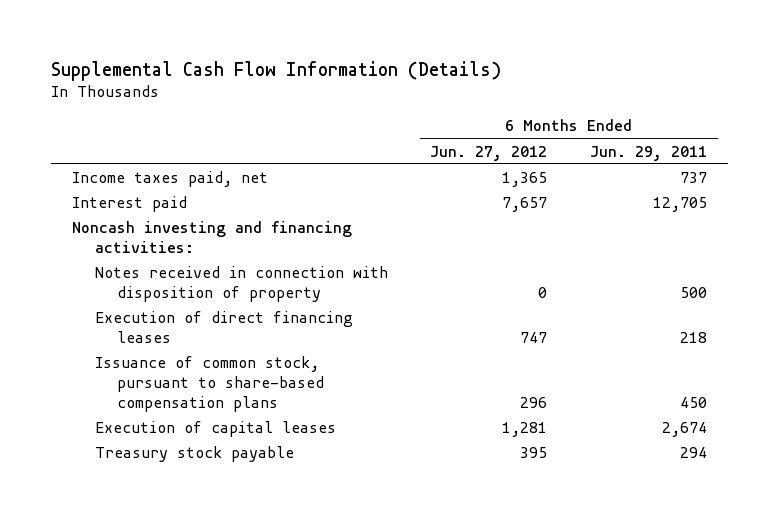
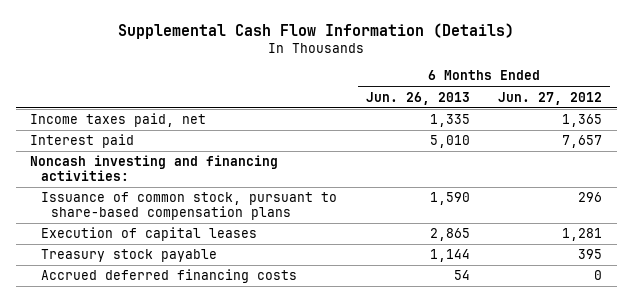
- | 6 Months Ended Jun. 27, 2012 | 6 Months Ended Jun. 29, 2011
+ | 6 Months Ended Jun. 26, 2013 | 6 Months Ended Jun. 27, 2012
- Notes received in connection with disposition of property | 0 | 500
- Execution of direct financing leases | 747 | 218
+ Accrued deferred financing costs | 54 | 0

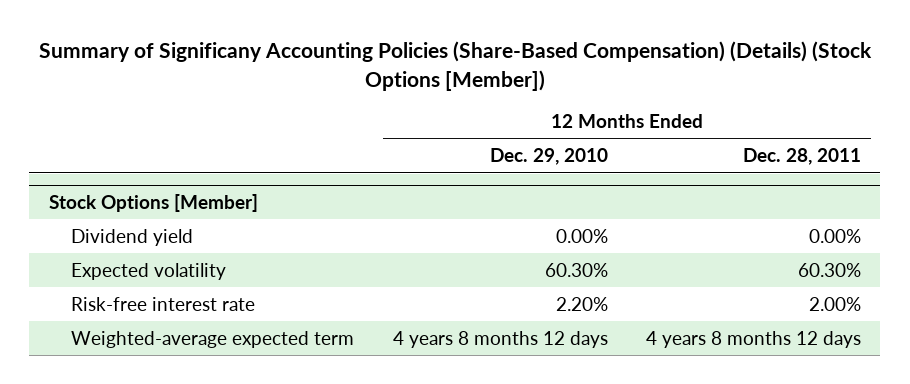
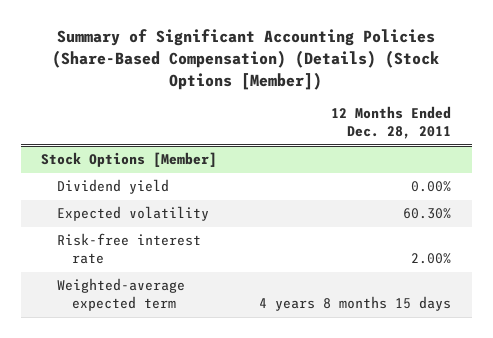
- Summary of Significany Accounting Policies (Share-Based Compensation) (Details) (Stock Options [Member])
+ Summary of Significant Accounting Policies (Share-Based Compensation) (Details) (Stock Options [Member])
- | 12 Months Ended Dec. 29, 2010 | 12 Months Ended Dec. 28, 2011
+ | 12 Months Ended Dec. 28, 2011
@ Stock Options [Member]
- Weighted-average expected term | 4 years 8 months 12 days | 4 years 8 months 12 days
+ Weighted-average expected term | 4 years 8 months 15 days

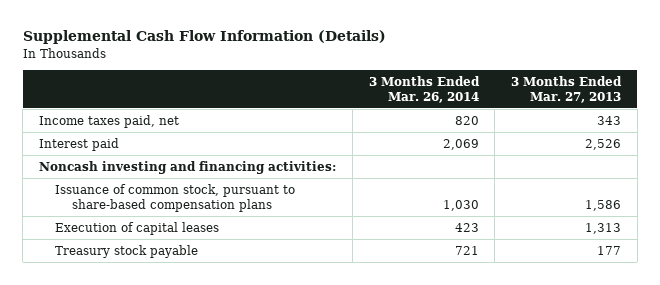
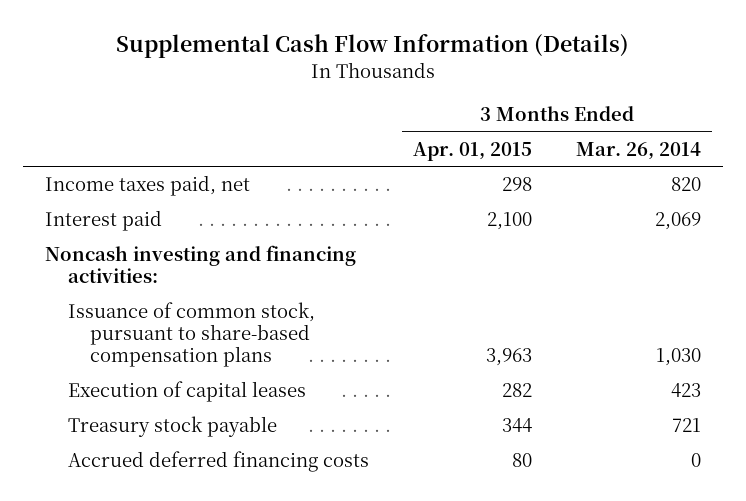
- | 3 Months Ended Mar. 26, 2014 | 3 Months Ended Mar. 27, 2013
+ | 3 Months Ended Apr. 01, 2015 | 3 Months Ended Mar. 26, 2014
+ Accrued deferred financing costs | 80 | 0

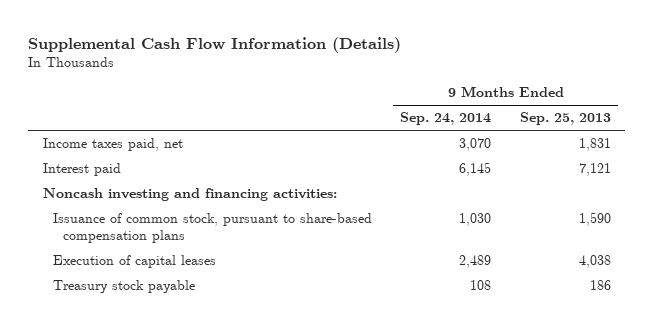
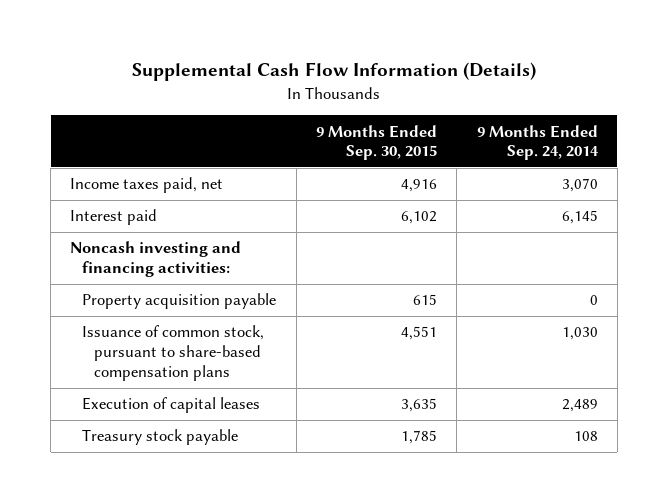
- | 9 Months Ended Sep. 24, 2014 | 9 Months Ended Sep. 25, 2013
+ | 9 Months Ended Sep. 30, 2015 | 9 Months Ended Sep. 24, 2014
+ Property acquisition payable | 615 | 0

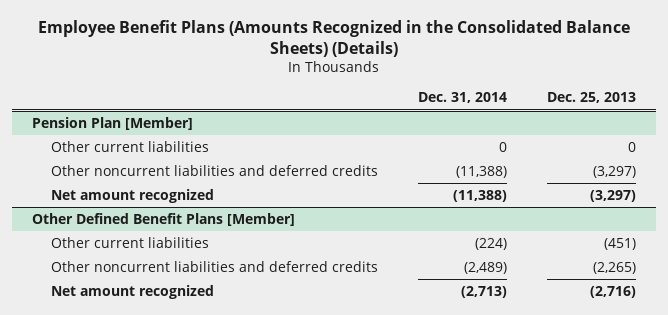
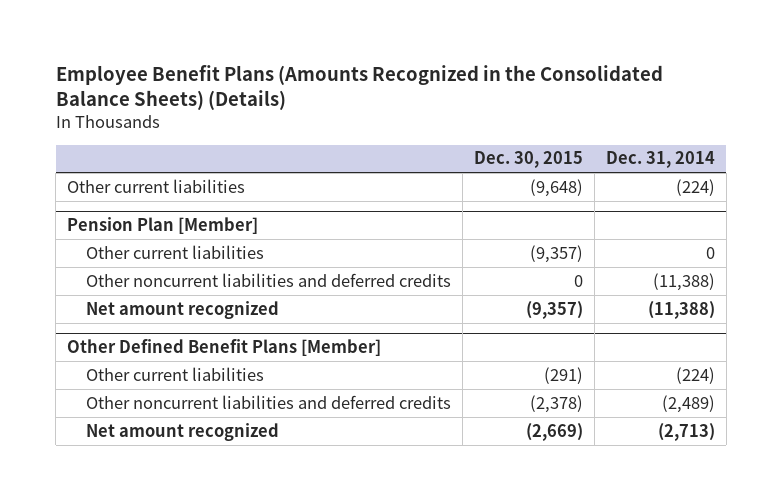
- | Dec. 31, 2014 | Dec. 25, 2013
+ | Dec. 30, 2015 | Dec. 31, 2014
+ Other current liabilities | (9,648) | (224)

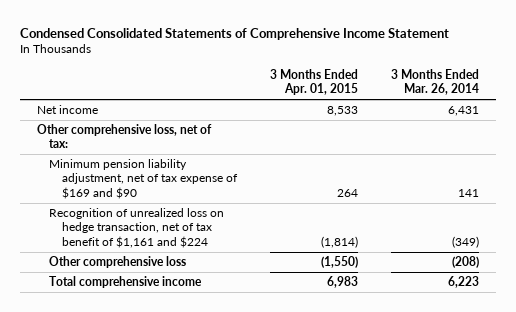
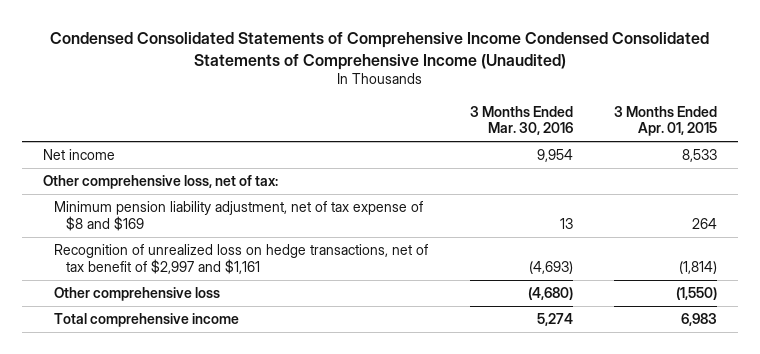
- Condensed Consolidated Statements of Comprehensive Income Statement
+ Condensed Consolidated Statements of Comprehensive Income Condensed Consolidated Statements of Comprehensive Income (Unaudited)
- | 3 Months Ended Apr. 01, 2015 | 3 Months Ended Mar. 26, 2014
+ | 3 Months Ended Mar. 30, 2016 | 3 Months Ended Apr. 01, 2015
- Minimum pension liability adjustment, net of tax expense of $169 and $90 | 264 | 141
- Recognition of unrealized loss on hedge transaction, net of tax benefit of $1,161 and $224 | (1,814) | (349)
+ Minimum pension liability adjustment, net of tax expense of $8 and $169 | 13 | 264
+ Recognition of unrealized loss on hedge transactions, net of tax benefit of $2,997 and $1,161 | (4,693) | (1,814)

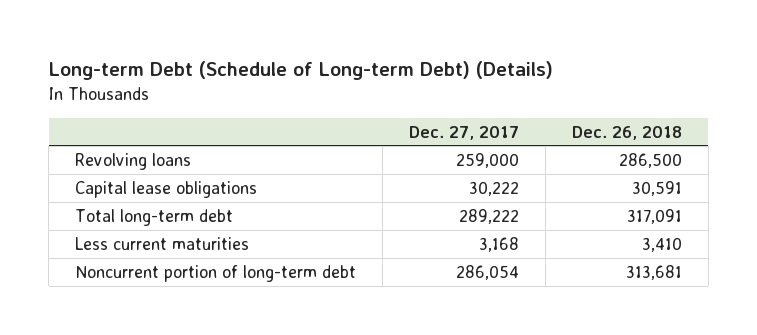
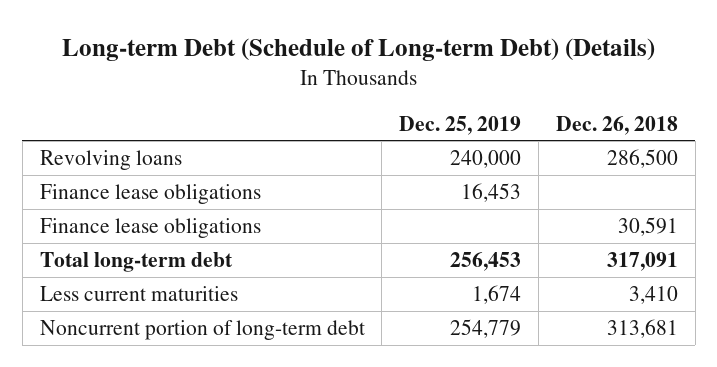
- | Dec. 27, 2017 | Dec. 26, 2018
+ | Dec. 25, 2019 | Dec. 26, 2018
- Capital lease obligations | 30,222 | 30,591
+ Finance lease obligations | 16,453 |
+ Finance lease obligations | | 30,591

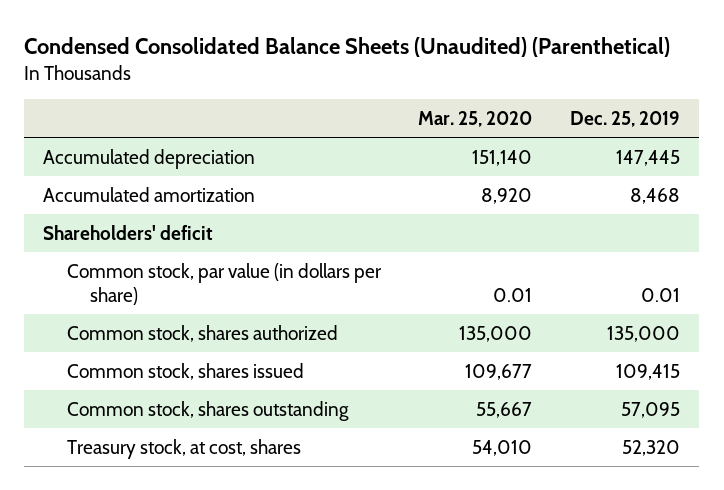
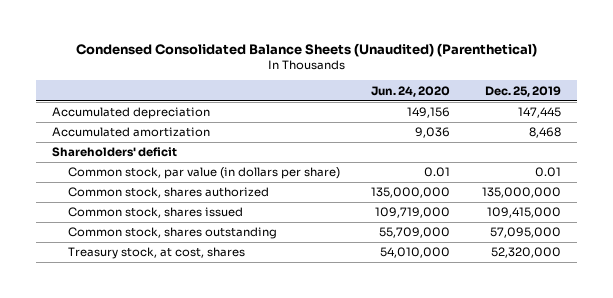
- | Mar. 25, 2020 | Dec. 25, 2019
+ | Jun. 24, 2020 | Dec. 25, 2019
- Common stock, shares authorized | 135,000 | 135,000
- Common stock, shares issued | 109,677 | 109,415
- Common stock, shares outstanding | 55,667 | 57,095
- Treasury stock, at cost, shares | 54,010 | 52,320
+ Common stock, shares authorized | 135,000,000 | 135,000,000
+ Common stock, shares issued | 109,719,000 | 109,415,000
+ Common stock, shares outstanding | 55,709,000 | 57,095,000
+ Treasury stock, at cost, shares | 54,010,000 | 52,320,000

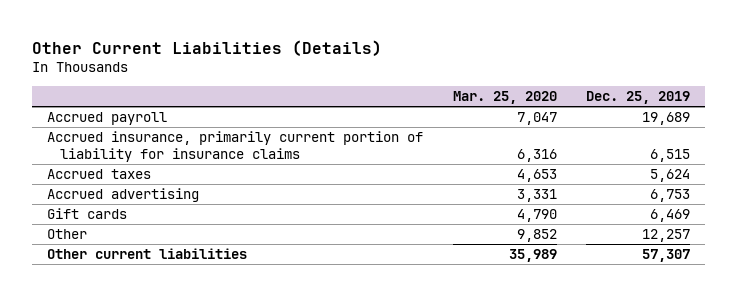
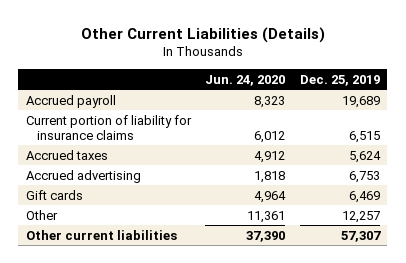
- | Mar. 25, 2020 | Dec. 25, 2019
+ | Jun. 24, 2020 | Dec. 25, 2019
- Accrued insurance, primarily current portion of liability for insurance claims | 6,316 | 6,515
+ Current portion of liability for insurance claims | 6,012 | 6,515

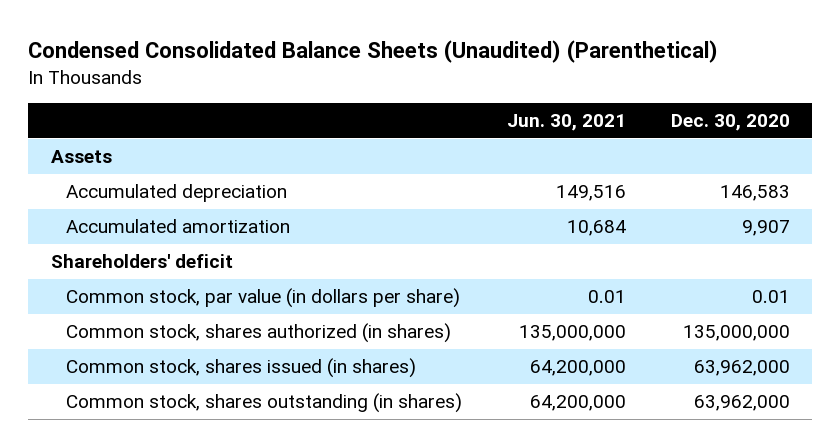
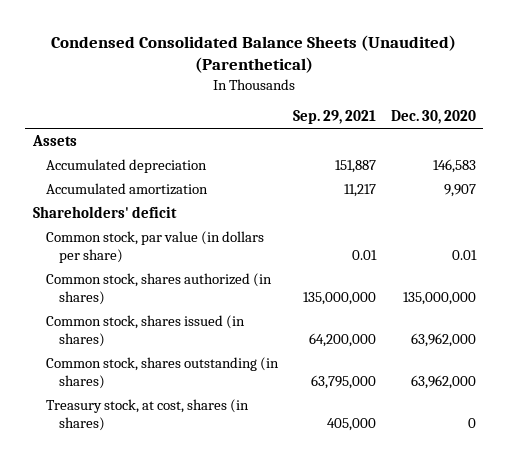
- | Jun. 30, 2021 | Dec. 30, 2020
+ | Sep. 29, 2021 | Dec. 30, 2020
+ Treasury stock, at cost, shares (in shares) | 405,000 | 0

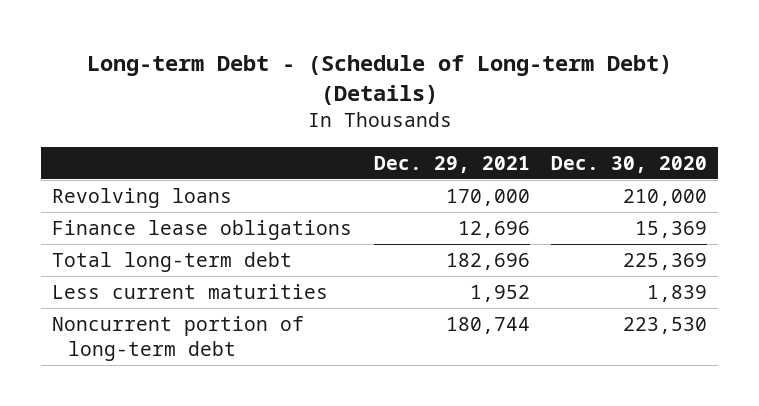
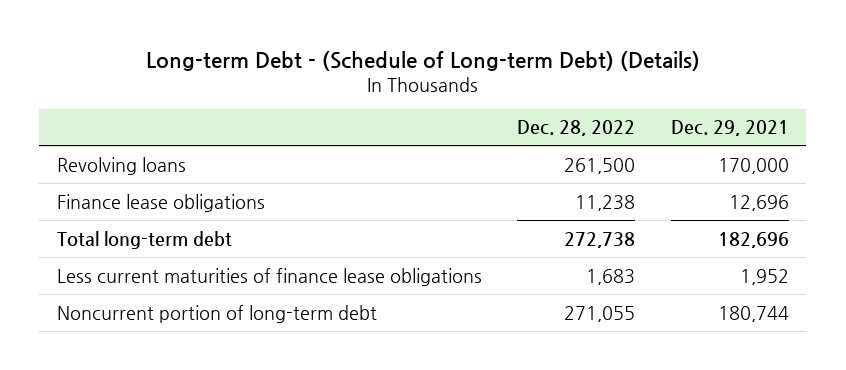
- | Dec. 29, 2021 | Dec. 30, 2020
+ | Dec. 28, 2022 | Dec. 29, 2021
- Less current maturities | 1,952 | 1,839
+ Less current maturities of finance lease obligations | 1,683 | 1,952

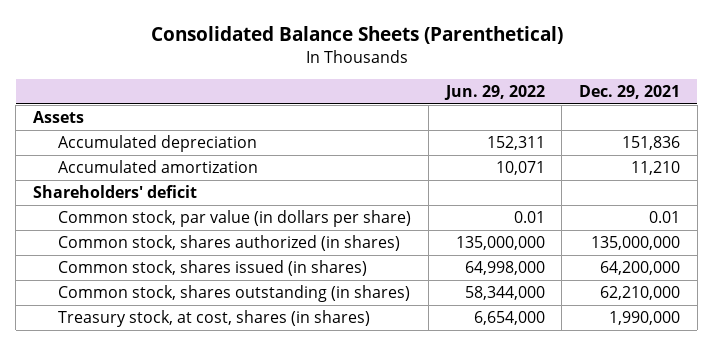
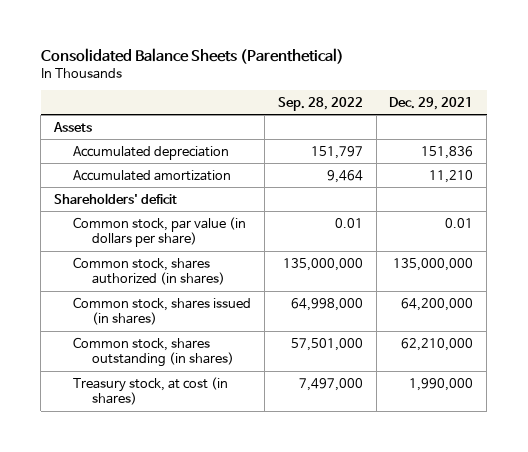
- | Jun. 29, 2022 | Dec. 29, 2021
+ | Sep. 28, 2022 | Dec. 29, 2021
- Treasury stock, at cost, shares (in shares) | 6,654,000 | 1,990,000
+ Treasury stock, at cost (in shares) | 7,497,000 | 1,990,000

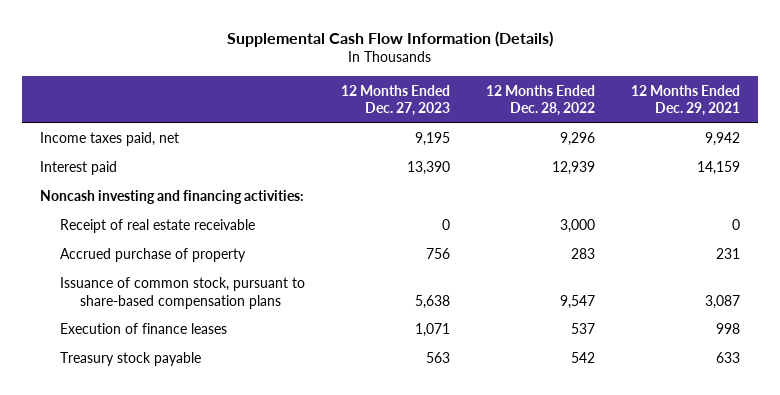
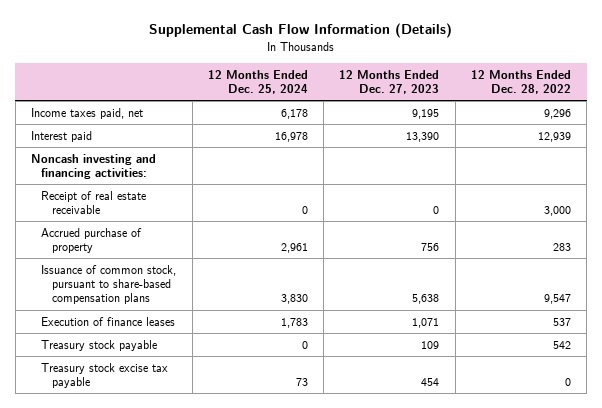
- | 12 Months Ended Dec. 27, 2023 | 12 Months Ended Dec. 28, 2022 | 12 Months Ended Dec. 29, 2021
+ | 12 Months Ended Dec. 25, 2024 | 12 Months Ended Dec. 27, 2023 | 12 Months Ended Dec. 28, 2022
- Treasury stock payable | 563 | 542 | 633
+ Treasury stock payable | 0 | 109 | 542
+ Treasury stock excise tax payable | 73 | 454 | 0

